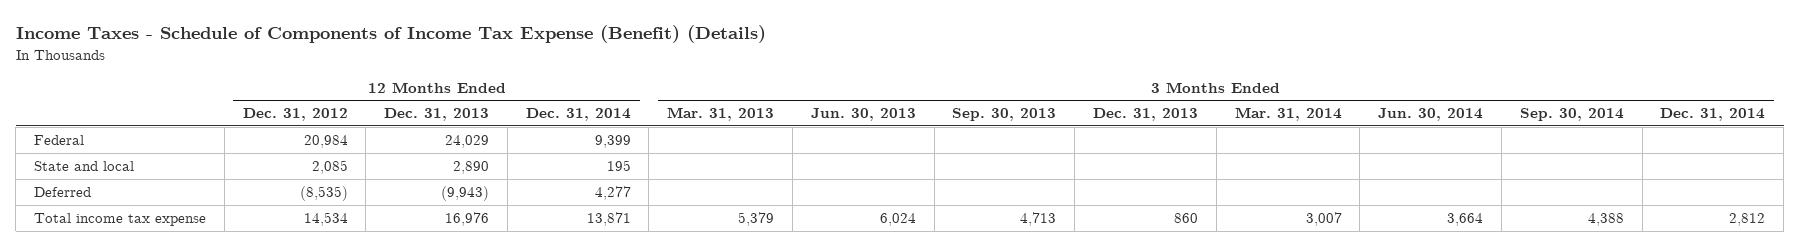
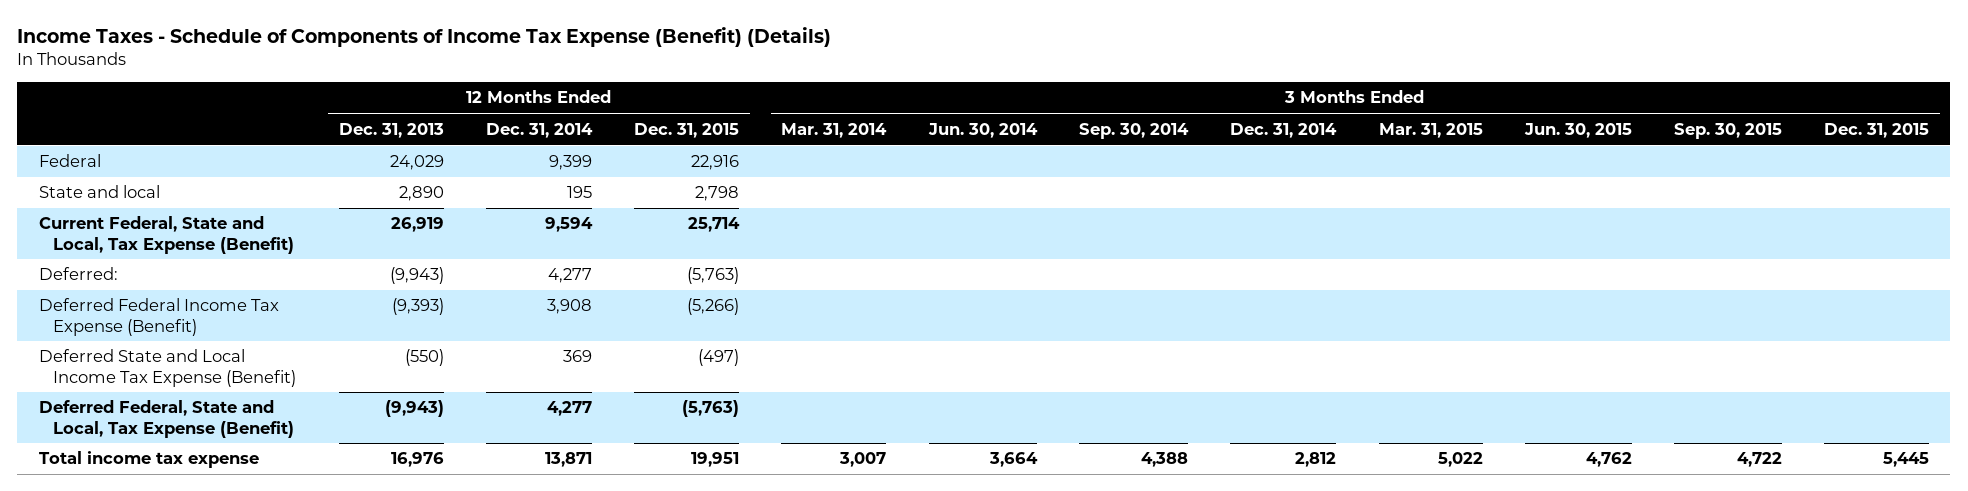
- | 12 Months Ended Dec. 31, 2012 | 12 Months Ended Dec. 31, 2013 | 12 Months Ended Dec. 31, 2014 | 3 Months Ended Mar. 31, 2013 | 3 Months Ended Jun. 30, 2013 | 3 Months Ended Sep. 30, 2013 | 3 Months Ended Dec. 31, 2013 | 3 Months Ended Mar. 31, 2014 | 3 Months Ended Jun. 30, 2014 | 3 Months Ended Sep. 30, 2014 | 3 Months Ended Dec. 31, 2014
+ | 12 Months Ended Dec. 31, 2013 | 12 Months Ended Dec. 31, 2014 | 12 Months Ended Dec. 31, 2015 | 3 Months Ended Mar. 31, 2014 | 3 Months Ended Jun. 30, 2014 | 3 Months Ended Sep. 30, 2014 | 3 Months Ended Dec. 31, 2014 | 3 Months Ended Mar. 31, 2015 | 3 Months Ended Jun. 30, 2015 | 3 Months Ended Sep. 30, 2015 | 3 Months Ended Dec. 31, 2015
- Deferred | (8,535) | (9,943) | 4,277 | | | | | | | |
+ Current Federal, State and Local, Tax Expense (Benefit) | 26,919 | 9,594 | 25,714 | | | | | | | |
+ Deferred: | (9,943) | 4,277 | (5,763) | | | | | | | |
+ Deferred Federal Income Tax Expense (Benefit) | (9,393) | 3,908 | (5,266) | | | | | | | |
+ Deferred State and Local Income Tax Expense (Benefit) | (550) | 369 | (497) | | | | | | | |
+ Deferred Federal, State and Local, Tax Expense (Benefit) | (9,943) | 4,277 | (5,763) | | | | | | | |

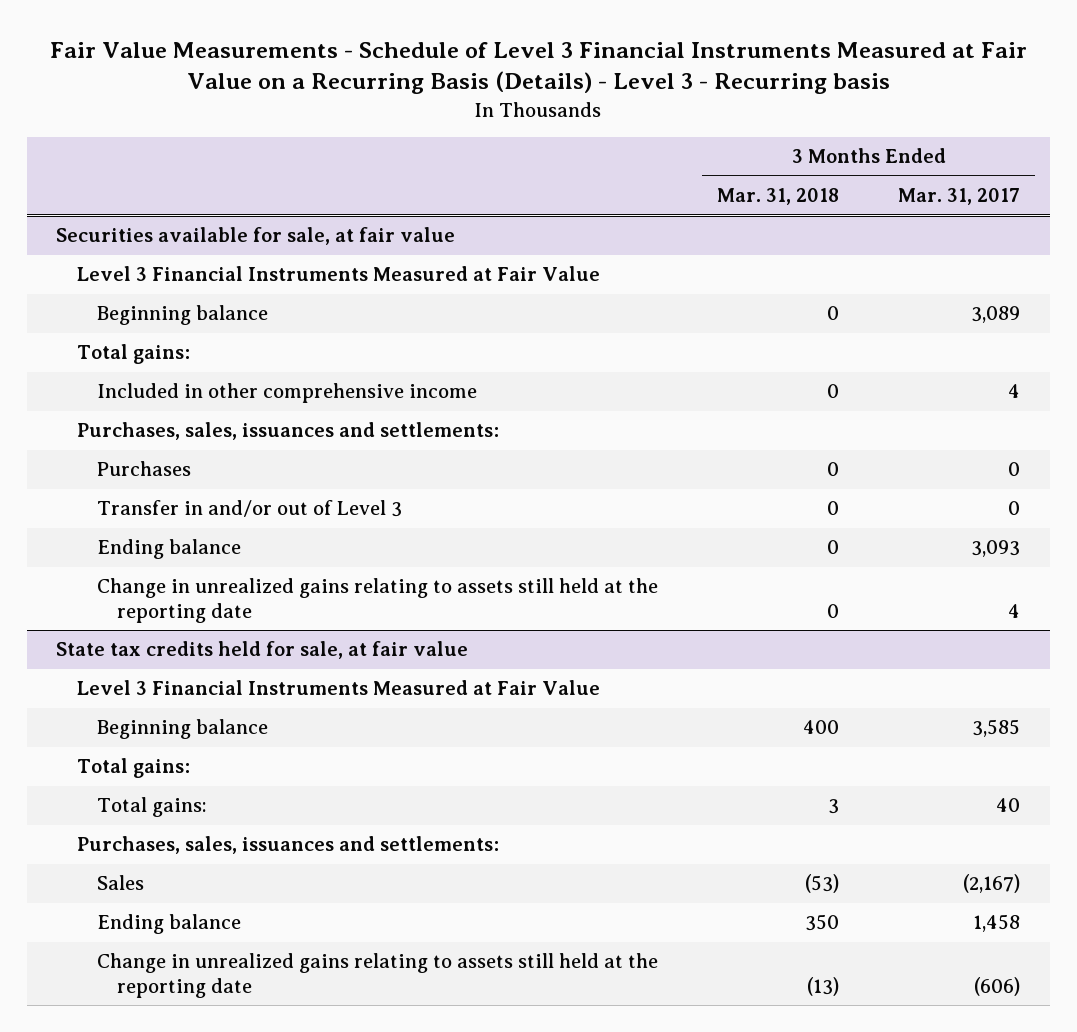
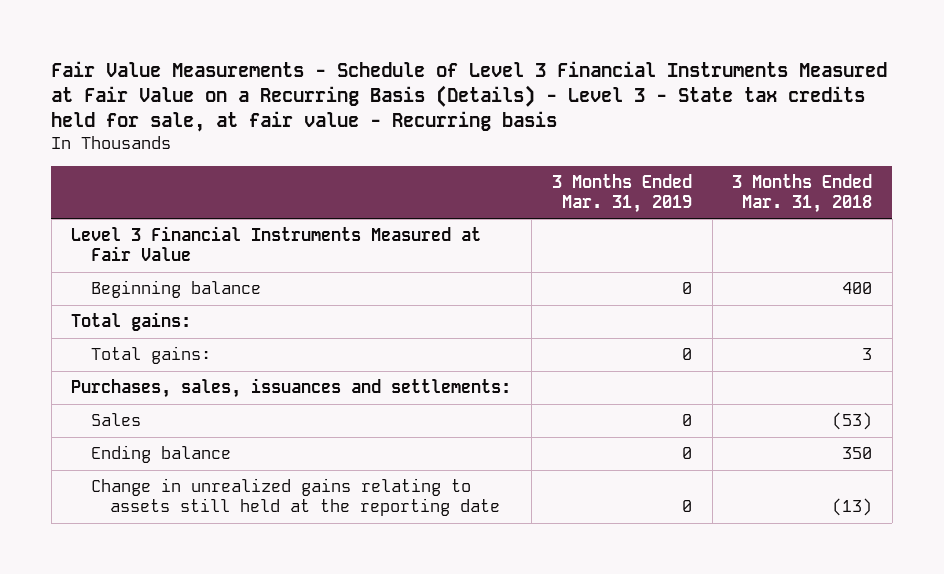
- Fair Value Measurements - Schedule of Level 3 Financial Instruments Measured at Fair Value on a Recurring Basis (Details) - Level 3 - Recurring basis
+ Fair Value Measurements - Schedule of Level 3 Financial Instruments Measured at Fair Value on a Recurring Basis (Details) - Level 3 - State tax credits held for sale, at fair value - Recurring basis
- | 3 Months Ended Mar. 31, 2018 | 3 Months Ended Mar. 31, 2017
+ | 3 Months Ended Mar. 31, 2019 | 3 Months Ended Mar. 31, 2018
- Securities available for sale, at fair value
- Beginning balance | 0 | 3,089
- Total gains:
- Included in other comprehensive income | 0 | 4
- Purchases, sales, issuances and settlements:
- Purchases | 0 | 0
- Transfer in and/or out of Level 3 | 0 | 0
- Ending balance | 0 | 3,093
- Change in unrealized gains relating to assets still held at the reporting date | 0 | 4
- State tax credits held for sale, at fair value
- Level 3 Financial Instruments Measured at Fair Value

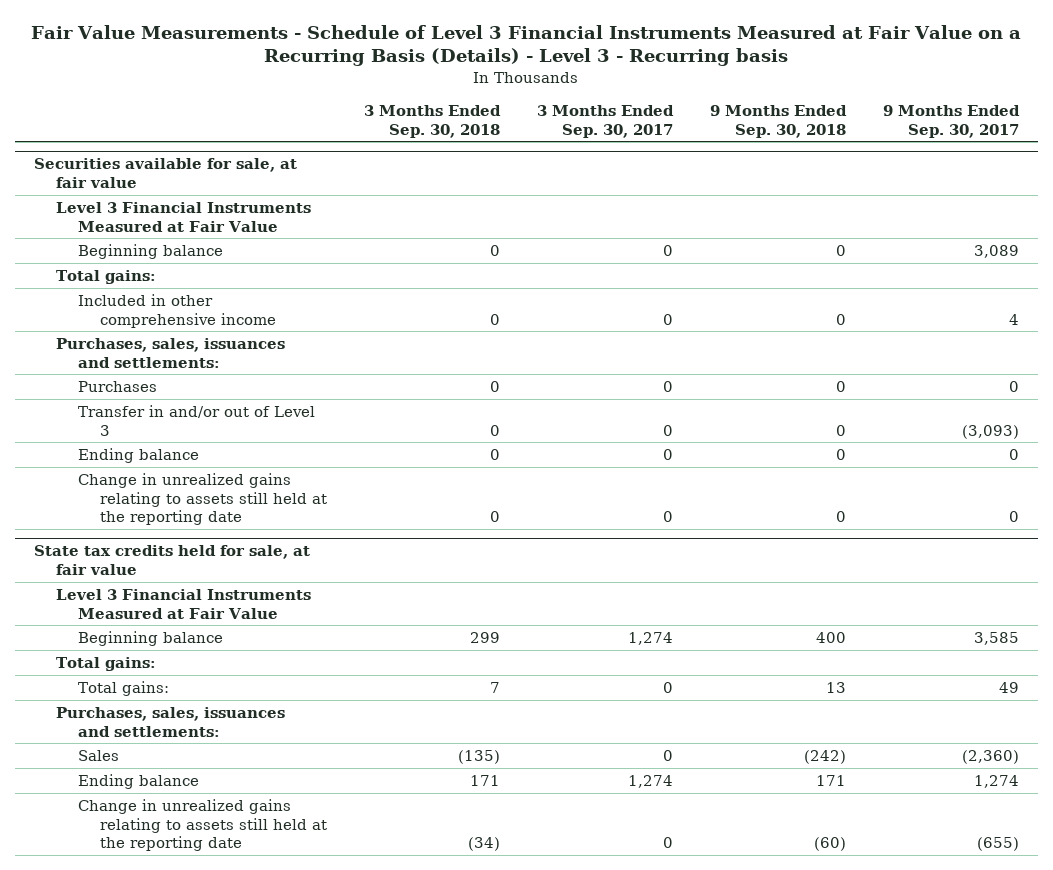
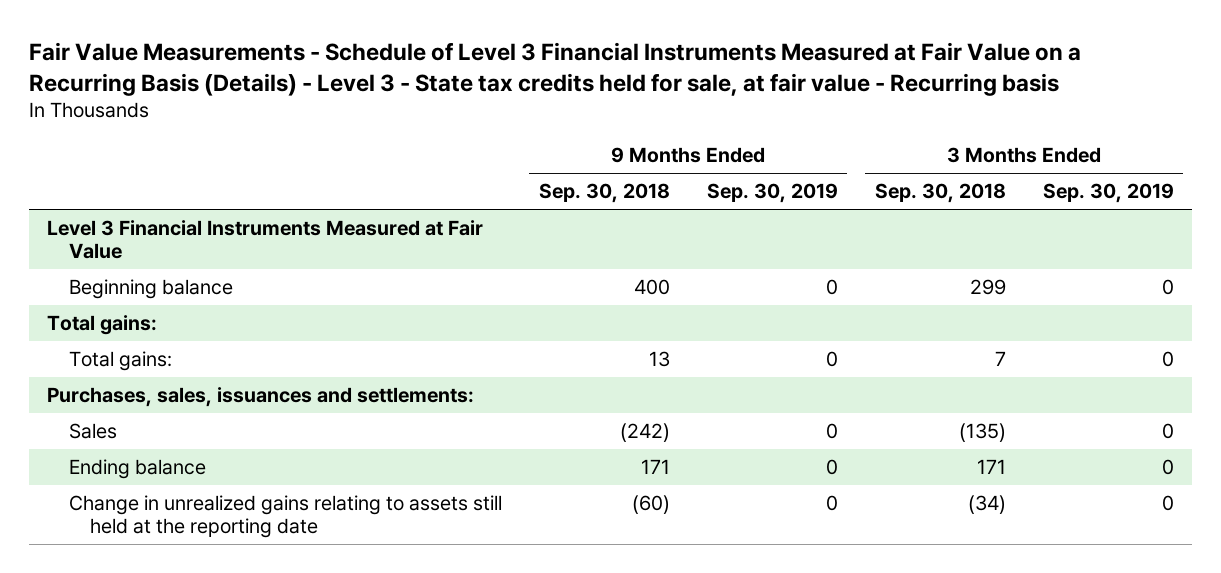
- Fair Value Measurements - Schedule of Level 3 Financial Instruments Measured at Fair Value on a Recurring Basis (Details) - Level 3 - Recurring basis
+ Fair Value Measurements - Schedule of Level 3 Financial Instruments Measured at Fair Value on a Recurring Basis (Details) - Level 3 - State tax credits held for sale, at fair value - Recurring basis
- | 3 Months Ended Sep. 30, 2018 | 3 Months Ended Sep. 30, 2017 | 9 Months Ended Sep. 30, 2018 | 9 Months Ended Sep. 30, 2017
+ | 9 Months Ended Sep. 30, 2018 | 9 Months Ended Sep. 30, 2019 | 3 Months Ended Sep. 30, 2018 | 3 Months Ended Sep. 30, 2019
- Securities available for sale, at fair value
- Beginning balance | 0 | 0 | 0 | 3,089
- Total gains:
- Included in other comprehensive income | 0 | 0 | 0 | 4
- Purchases, sales, issuances and settlements:
- Purchases | 0 | 0 | 0 | 0
- Transfer in and/or out of Level 3 | 0 | 0 | 0 | (3,093)
- Ending balance | 0 | 0 | 0 | 0
- Change in unrealized gains relating to assets still held at the reporting date | 0 | 0 | 0 | 0
- State tax credits held for sale, at fair value
- Level 3 Financial Instruments Measured at Fair Value

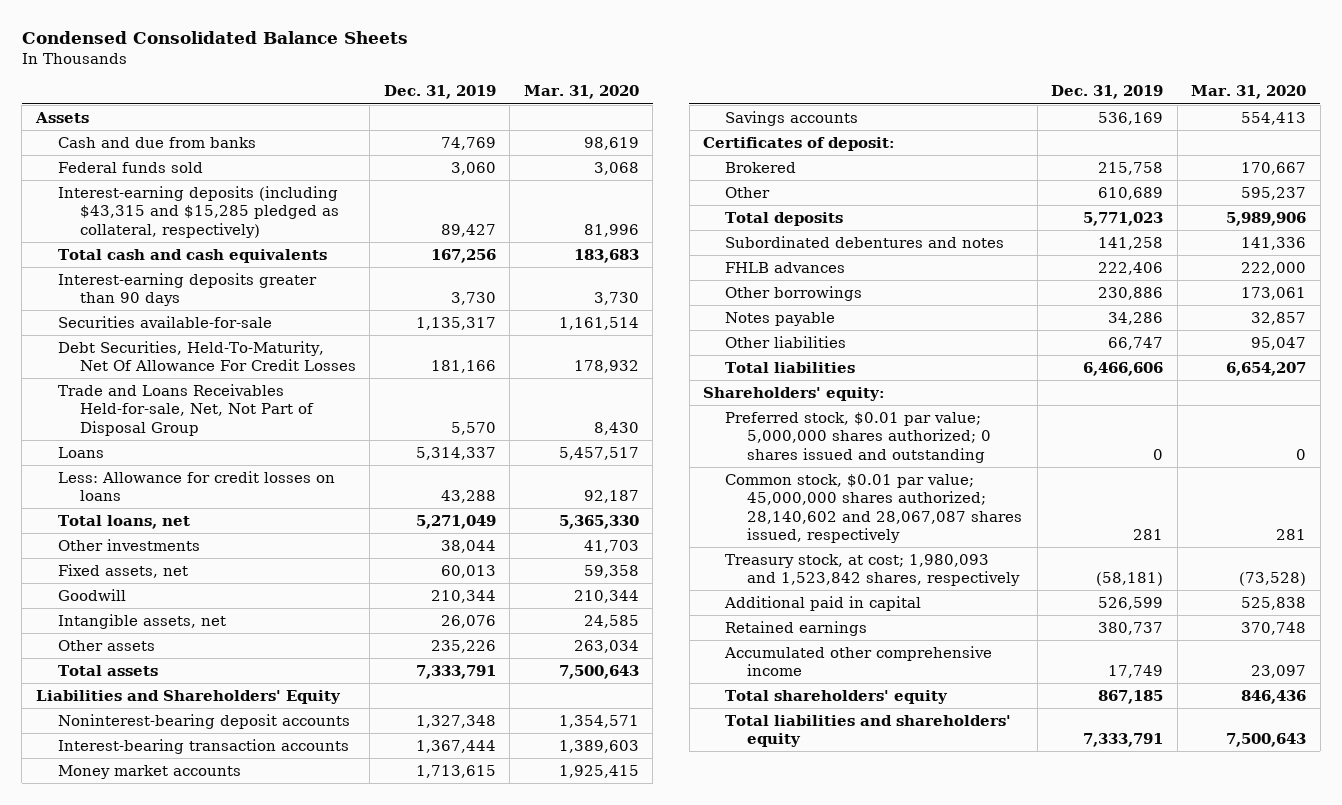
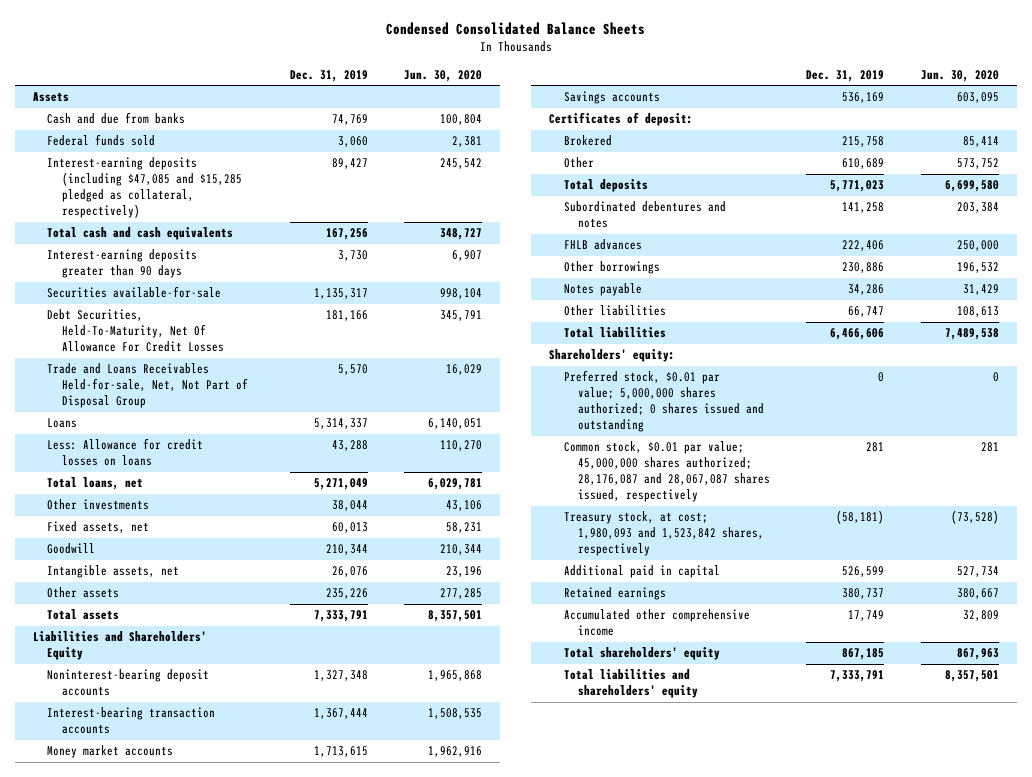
- | Dec. 31, 2019 | Mar. 31, 2020
+ | Dec. 31, 2019 | Jun. 30, 2020
- Interest-earning deposits (including $43,315 and $15,285 pledged as collateral, respectively) | 89,427 | 81,996
+ Interest-earning deposits (including $47,085 and $15,285 pledged as collateral, respectively) | 89,427 | 245,542
- Common stock, $0.01 par value; 45,000,000 shares authorized; 28,140,602 and 28,067,087 shares issued, respectively | 281 | 281
+ Common stock, $0.01 par value; 45,000,000 shares authorized; 28,176,087 and 28,067,087 shares issued, respectively | 281 | 281

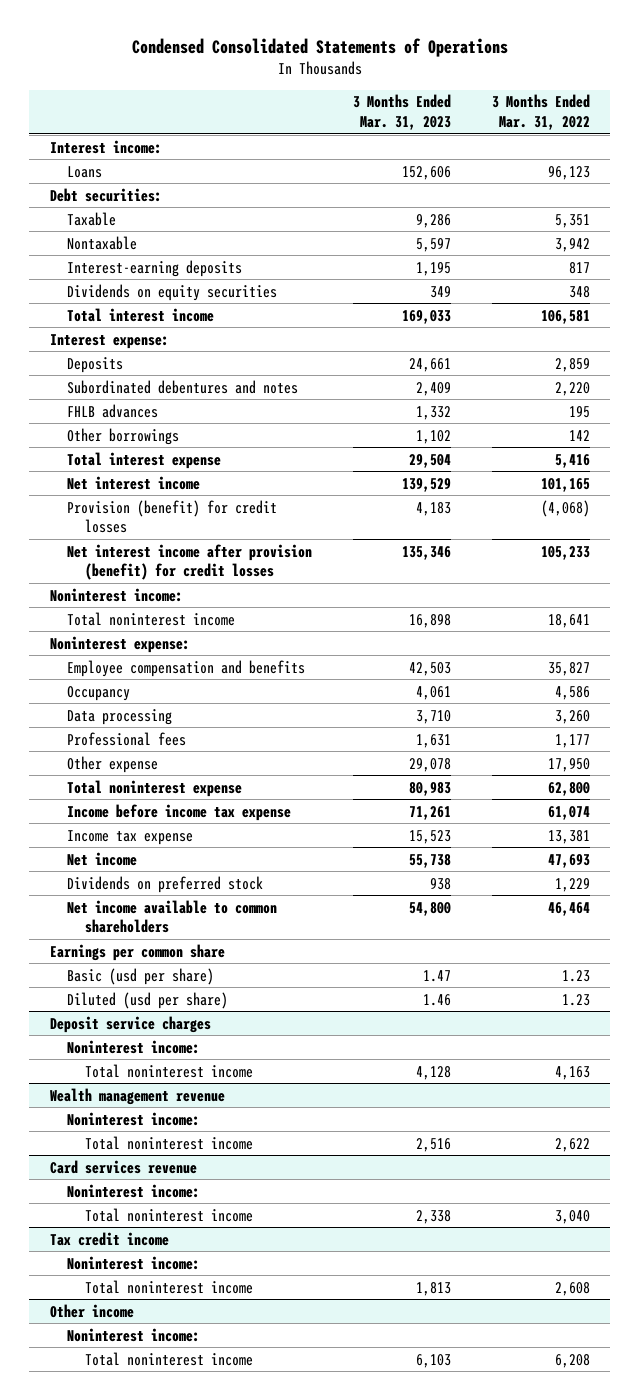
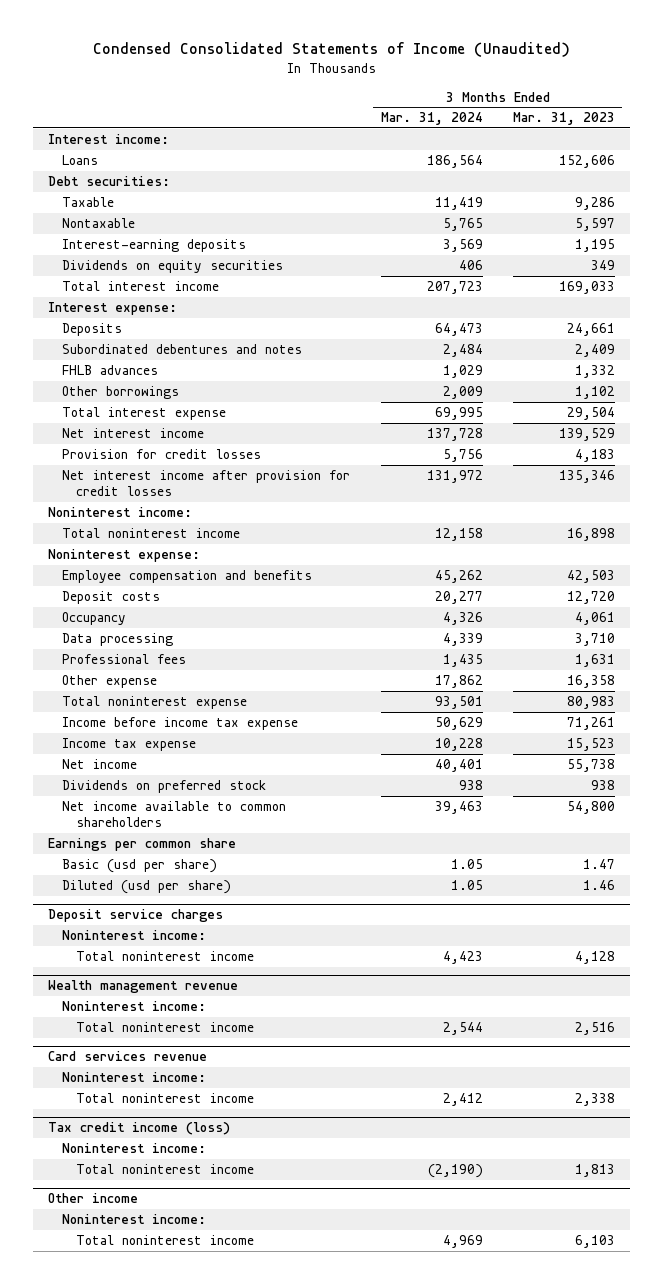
- Condensed Consolidated Statements of Operations
+ Condensed Consolidated Statements of Income (Unaudited)
- | 3 Months Ended Mar. 31, 2023 | 3 Months Ended Mar. 31, 2022
+ | 3 Months Ended Mar. 31, 2024 | 3 Months Ended Mar. 31, 2023
- Provision (benefit) for credit losses | 4,183 | (4,068)
- Net interest income after provision (benefit) for credit losses | 135,346 | 105,233
+ Provision for credit losses | 5,756 | 4,183
+ Net interest income after provision for credit losses | 131,972 | 135,346
+ Deposit costs | 20,277 | 12,720
- Other expense | 29,078 | 17,950
+ Other expense | 17,862 | 16,358
- Tax credit income
+ Tax credit income (loss)

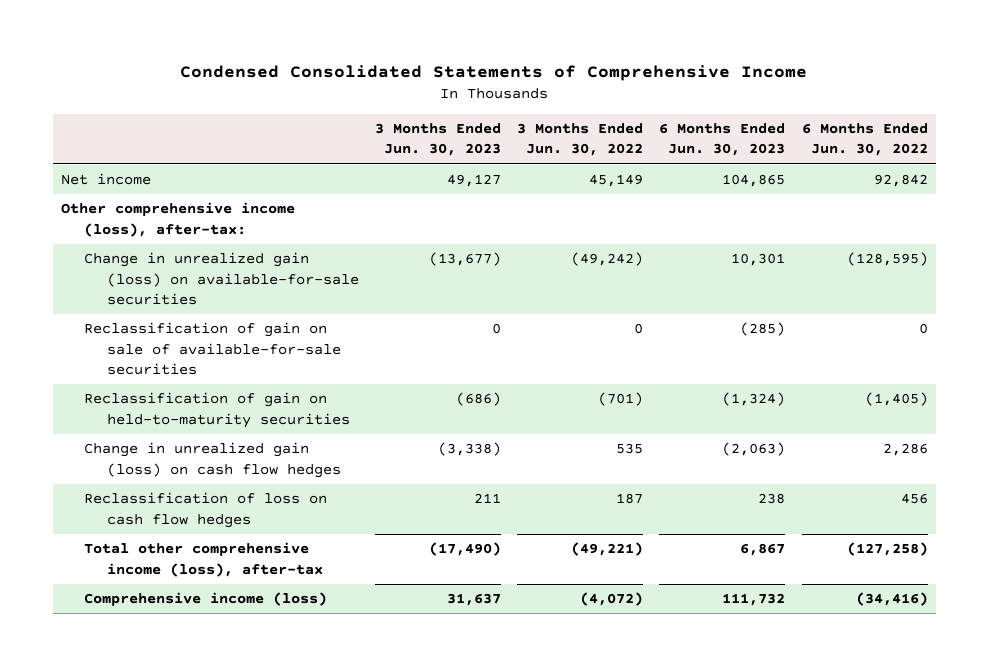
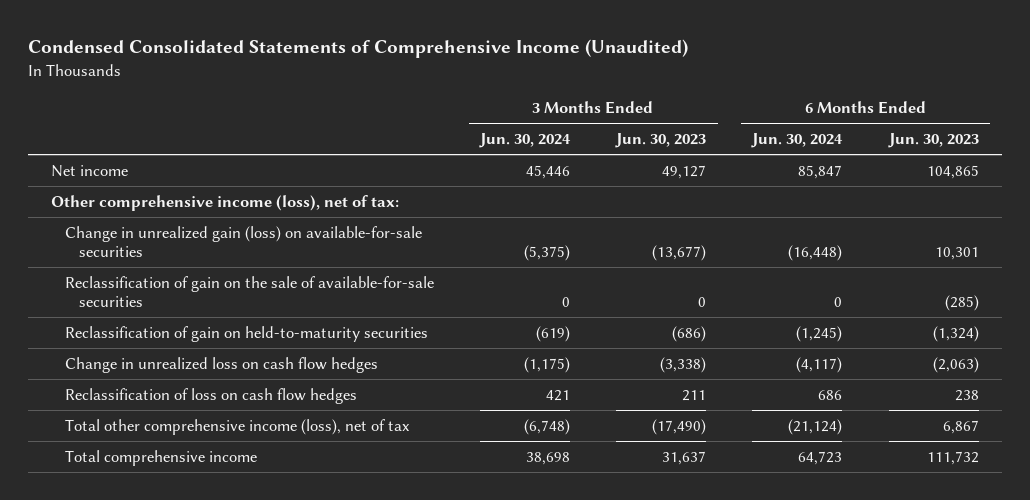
- Condensed Consolidated Statements of Comprehensive Income
+ Condensed Consolidated Statements of Comprehensive Income (Unaudited)
- | 3 Months Ended Jun. 30, 2023 | 3 Months Ended Jun. 30, 2022 | 6 Months Ended Jun. 30, 2023 | 6 Months Ended Jun. 30, 2022
+ | 3 Months Ended Jun. 30, 2024 | 3 Months Ended Jun. 30, 2023 | 6 Months Ended Jun. 30, 2024 | 6 Months Ended Jun. 30, 2023
- Other comprehensive income (loss), after-tax:
+ Other comprehensive income (loss), net of tax:
- Reclassification of gain on sale of available-for-sale securities | 0 | 0 | (285) | 0
+ Reclassification of gain on the sale of available-for-sale securities | 0 | 0 | 0 | (285)
- Change in unrealized gain (loss) on cash flow hedges | (3,338) | 535 | (2,063) | 2,286
+ Change in unrealized loss on cash flow hedges | (1,175) | (3,338) | (4,117) | (2,063)
- Total other comprehensive income (loss), after-tax | (17,490) | (49,221) | 6,867 | (127,258)
- Comprehensive income (loss) | 31,637 | (4,072) | 111,732 | (34,416)
+ Total other comprehensive income (loss), net of tax | (6,748) | (17,490) | (21,124) | 6,867
+ Total comprehensive income | 38,698 | 31,637 | 64,723 | 111,732

